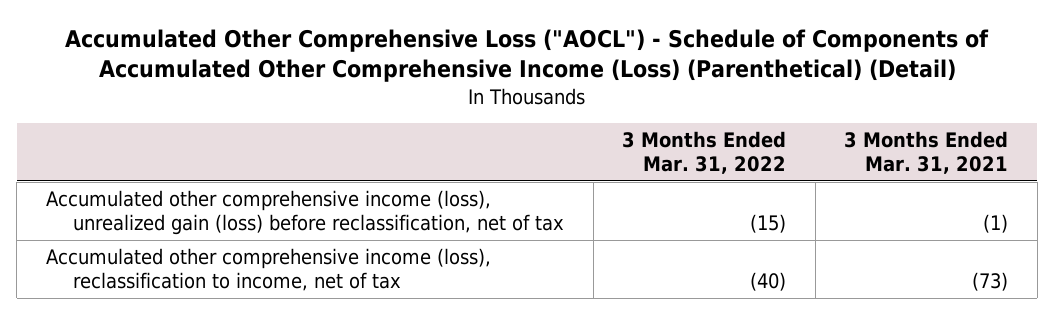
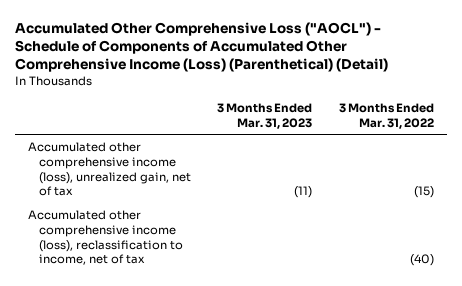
- | 3 Months Ended Mar. 31, 2022 | 3 Months Ended Mar. 31, 2021
+ | 3 Months Ended Mar. 31, 2023 | 3 Months Ended Mar. 31, 2022
- Accumulated other comprehensive income (loss), unrealized gain (loss) before reclassification, net of tax | (15) | (1)
+ Accumulated other comprehensive income (loss), unrealized gain, net of tax | (11) | (15)

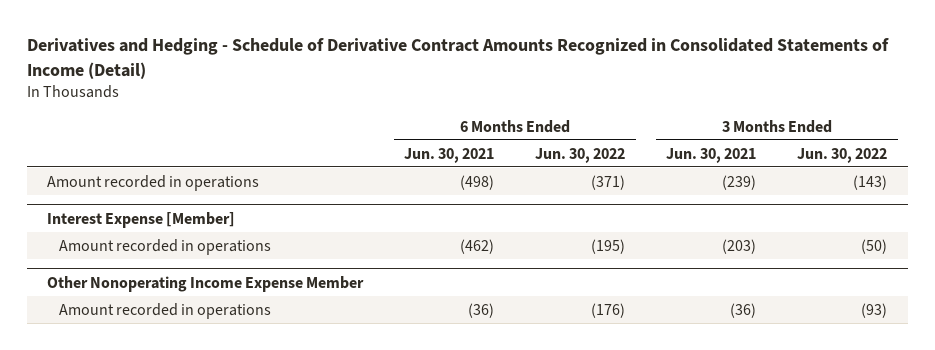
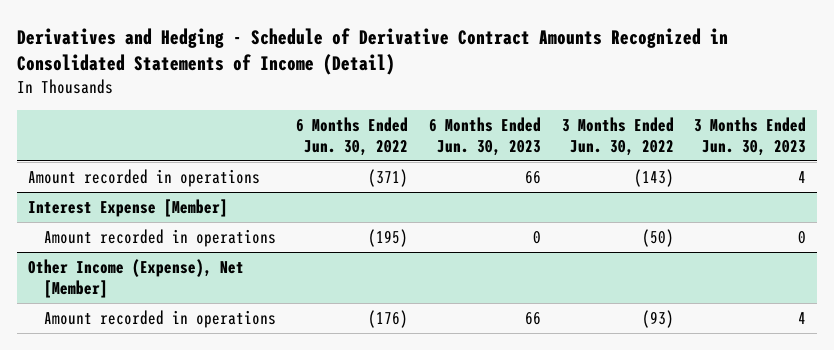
- | 6 Months Ended Jun. 30, 2021 | 6 Months Ended Jun. 30, 2022 | 3 Months Ended Jun. 30, 2021 | 3 Months Ended Jun. 30, 2022
+ | 6 Months Ended Jun. 30, 2022 | 6 Months Ended Jun. 30, 2023 | 3 Months Ended Jun. 30, 2022 | 3 Months Ended Jun. 30, 2023
- Other Nonoperating Income Expense Member
+ Other Income (Expense), Net [Member]

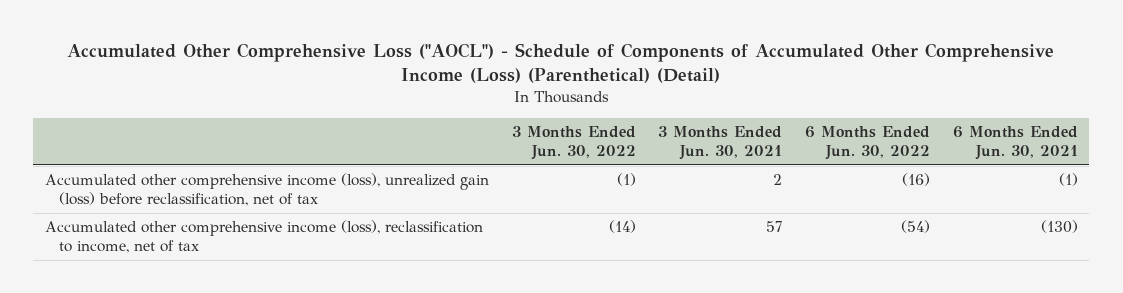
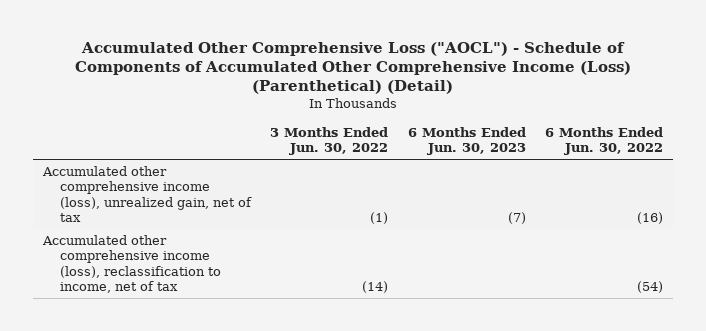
- | 3 Months Ended Jun. 30, 2022 | 3 Months Ended Jun. 30, 2021 | 6 Months Ended Jun. 30, 2022 | 6 Months Ended Jun. 30, 2021
+ | 3 Months Ended Jun. 30, 2022 | 6 Months Ended Jun. 30, 2023 | 6 Months Ended Jun. 30, 2022
- Accumulated other comprehensive income (loss), unrealized gain (loss) before reclassification, net of tax | (1) | 2 | (16) | (1)
+ Accumulated other comprehensive income (loss), unrealized gain, net of tax | (1) | (7) | (16)

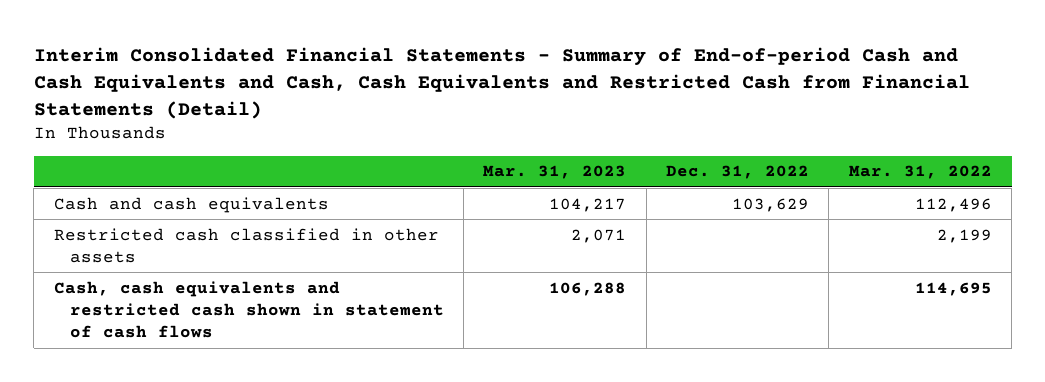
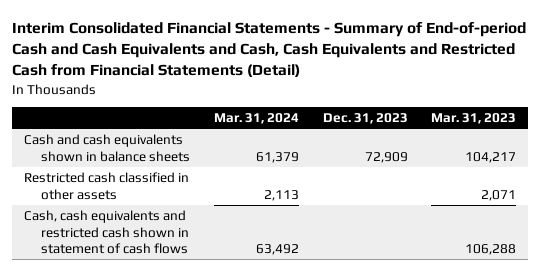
- | Mar. 31, 2023 | Dec. 31, 2022 | Mar. 31, 2022
+ | Mar. 31, 2024 | Dec. 31, 2023 | Mar. 31, 2023
- Cash and cash equivalents | 104,217 | 103,629 | 112,496
+ Cash and cash equivalents shown in balance sheets | 61,379 | 72,909 | 104,217

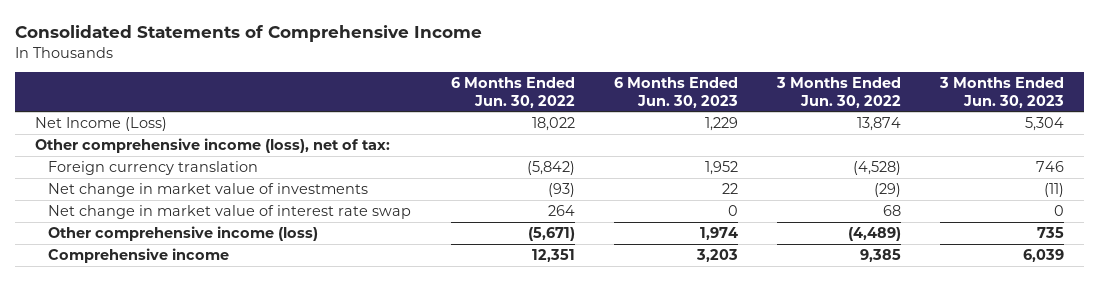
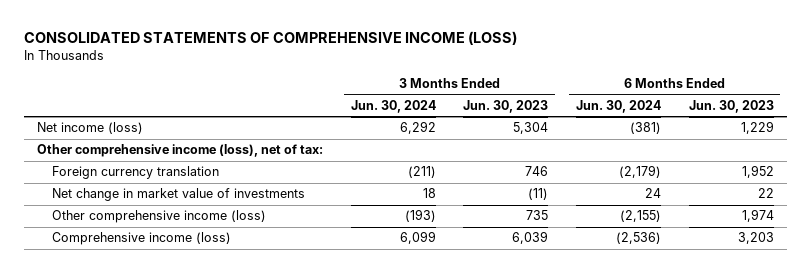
- Consolidated Statements of Comprehensive Income
+ CONSOLIDATED STATEMENTS OF COMPREHENSIVE INCOME (LOSS)
- | 6 Months Ended Jun. 30, 2022 | 6 Months Ended Jun. 30, 2023 | 3 Months Ended Jun. 30, 2022 | 3 Months Ended Jun. 30, 2023
+ | 3 Months Ended Jun. 30, 2024 | 3 Months Ended Jun. 30, 2023 | 6 Months Ended Jun. 30, 2024 | 6 Months Ended Jun. 30, 2023
- Net Income (Loss) | 18,022 | 1,229 | 13,874 | 5,304
+ Net income (loss) | 6,292 | 5,304 | (381) | 1,229
- Net change in market value of interest rate swap | 264 | 0 | 68 | 0
- Comprehensive income | 12,351 | 3,203 | 9,385 | 6,039
+ Comprehensive income (loss) | 6,099 | 6,039 | (2,536) | 3,203

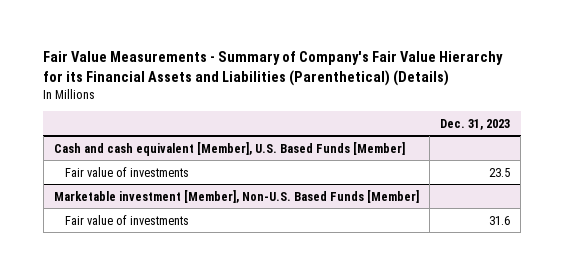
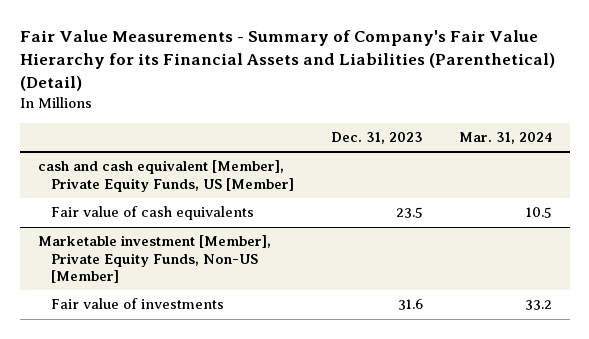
- Fair Value Measurements - Summary of Company's Fair Value Hierarchy for its Financial Assets and Liabilities (Parenthetical) (Details)
+ Fair Value Measurements - Summary of Company's Fair Value Hierarchy for its Financial Assets and Liabilities (Parenthetical) (Detail)
- | Dec. 31, 2023
+ | Dec. 31, 2023 | Mar. 31, 2024
- Cash and cash equivalent [Member], U.S. Based Funds [Member]
- Fair value of investments | 23.5
- Marketable investment [Member], Non-U.S. Based Funds [Member]
+ cash and cash equivalent [Member], Private Equity Funds, US [Member]
+ Fair value of cash equivalents | 23.5 | 10.5
+ Marketable investment [Member], Private Equity Funds, Non-US [Member]

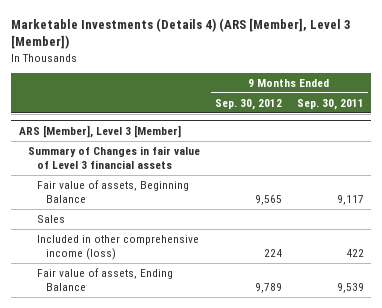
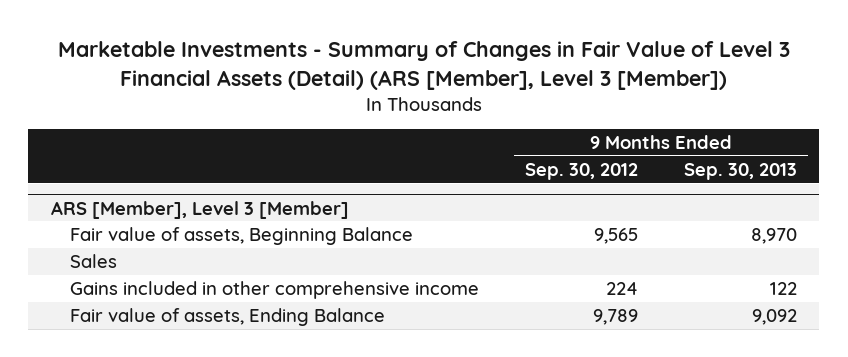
- Marketable Investments (Details 4) (ARS [Member], Level 3 [Member])
+ Marketable Investments - Summary of Changes in Fair Value of Level 3 Financial Assets (Detail) (ARS [Member], Level 3 [Member])
- | 9 Months Ended Sep. 30, 2012 | 9 Months Ended Sep. 30, 2011
+ | 9 Months Ended Sep. 30, 2012 | 9 Months Ended Sep. 30, 2013
@ ARS [Member], Level 3 [Member]
- Summary of Changes in fair value of Level 3 financial assets
- Included in other comprehensive income (loss) | 224 | 422
+ Gains included in other comprehensive income | 224 | 122

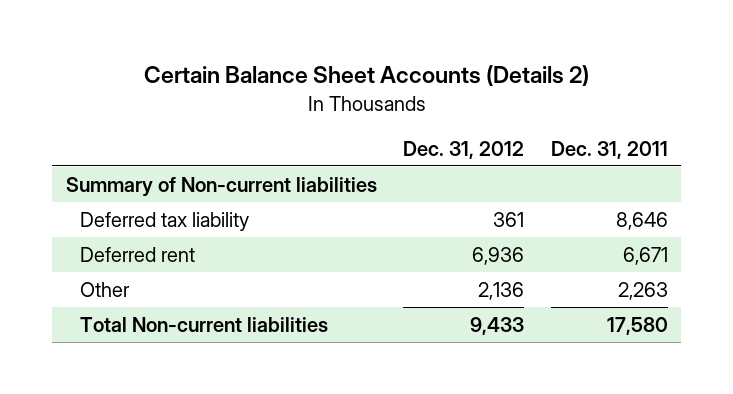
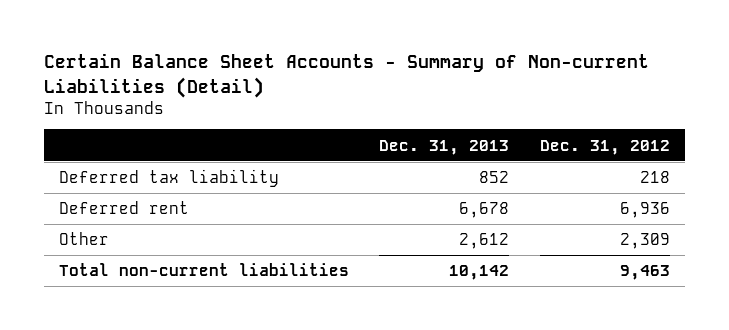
- Certain Balance Sheet Accounts (Details 2)
+ Certain Balance Sheet Accounts - Summary of Non-current Liabilities (Detail)
- | Dec. 31, 2012 | Dec. 31, 2011
+ | Dec. 31, 2013 | Dec. 31, 2012
- Summary of Non-current liabilities
- Deferred tax liability | 361 | 8,646
+ Deferred tax liability | 852 | 218
- Other | 2,136 | 2,263
- Total Non-current liabilities | 9,433 | 17,580
+ Other | 2,612 | 2,309
+ Total non-current liabilities | 10,142 | 9,463

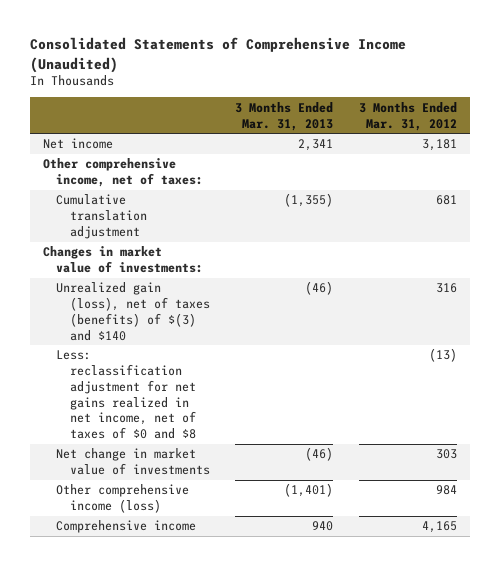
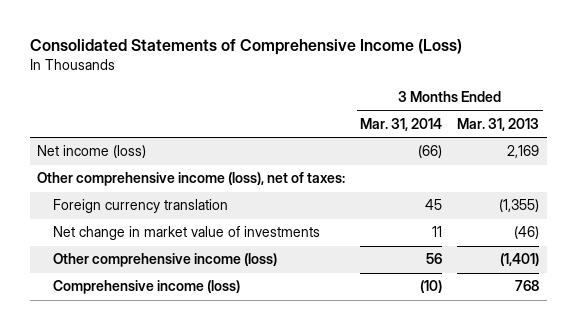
- Consolidated Statements of Comprehensive Income (Unaudited)
+ Consolidated Statements of Comprehensive Income (Loss)
- | 3 Months Ended Mar. 31, 2013 | 3 Months Ended Mar. 31, 2012
+ | 3 Months Ended Mar. 31, 2014 | 3 Months Ended Mar. 31, 2013
- Net income | 2,341 | 3,181
- Other comprehensive income, net of taxes:
- Cumulative translation adjustment | (1,355) | 681
- Changes in market value of investments:
- Unrealized gain (loss), net of taxes (benefits) of $(3) and $140 | (46) | 316
- Less: reclassification adjustment for net gains realized in net income, net of taxes of $0 and $8 | | (13)
+ Net income (loss) | (66) | 2,169
+ Other comprehensive income (loss), net of taxes:
+ Foreign currency translation | 45 | (1,355)
- Comprehensive income | 940 | 4,165
+ Comprehensive income (loss) | (10) | 768

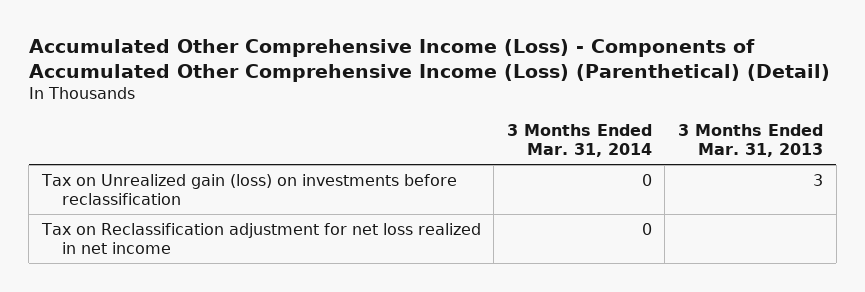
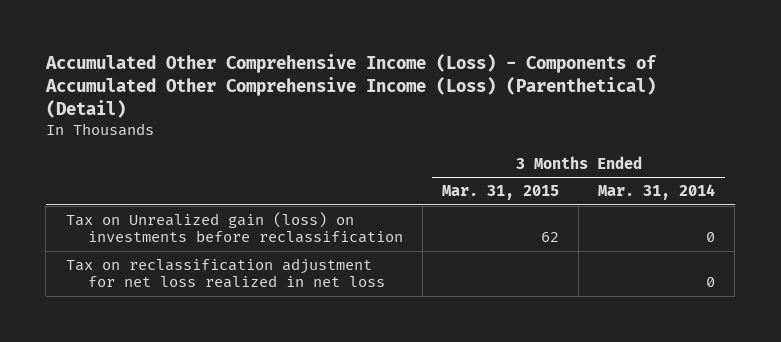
- | 3 Months Ended Mar. 31, 2014 | 3 Months Ended Mar. 31, 2013
+ | 3 Months Ended Mar. 31, 2015 | 3 Months Ended Mar. 31, 2014
- Tax on Reclassification adjustment for net loss realized in net income | 0 |
+ Tax on reclassification adjustment for net loss realized in net loss | | 0

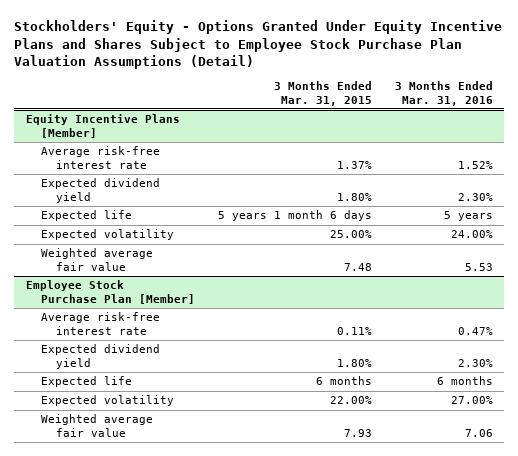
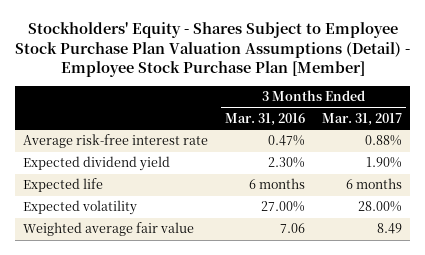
- Stockholders' Equity - Options Granted Under Equity Incentive Plans and Shares Subject to Employee Stock Purchase Plan Valuation Assumptions (Detail)
+ Stockholders' Equity - Shares Subject to Employee Stock Purchase Plan Valuation Assumptions (Detail) - Employee Stock Purchase Plan [Member]
- | 3 Months Ended Mar. 31, 2015 | 3 Months Ended Mar. 31, 2016
+ | 3 Months Ended Mar. 31, 2016 | 3 Months Ended Mar. 31, 2017
- Equity Incentive Plans [Member]
- Average risk-free interest rate | 1.37% | 1.52%
- Expected dividend yield | 1.80% | 2.30%
- Expected life | 5 years 1 month 6 days | 5 years
- Expected volatility | 25.00% | 24.00%
- Weighted average fair value | 7.48 | 5.53
- Employee Stock Purchase Plan [Member]

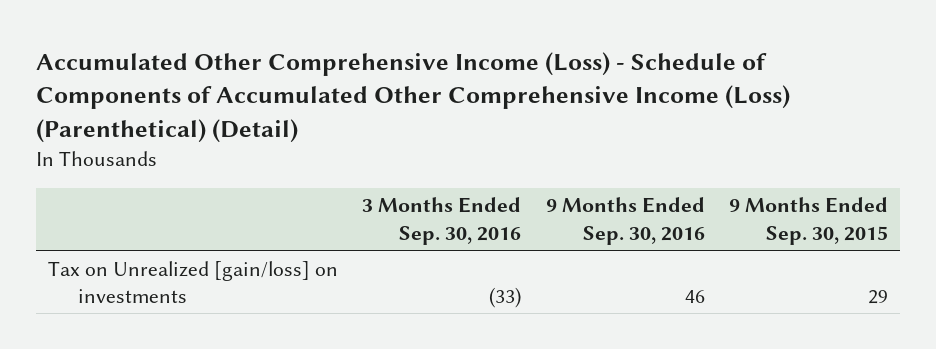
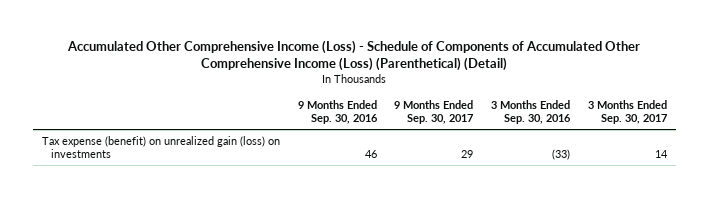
- | 3 Months Ended Sep. 30, 2016 | 9 Months Ended Sep. 30, 2016 | 9 Months Ended Sep. 30, 2015
+ | 9 Months Ended Sep. 30, 2016 | 9 Months Ended Sep. 30, 2017 | 3 Months Ended Sep. 30, 2016 | 3 Months Ended Sep. 30, 2017
- Tax on Unrealized [gain/loss] on investments | (33) | 46 | 29
+ Tax expense (benefit) on unrealized gain (loss) on investments | 46 | 29 | (33) | 14

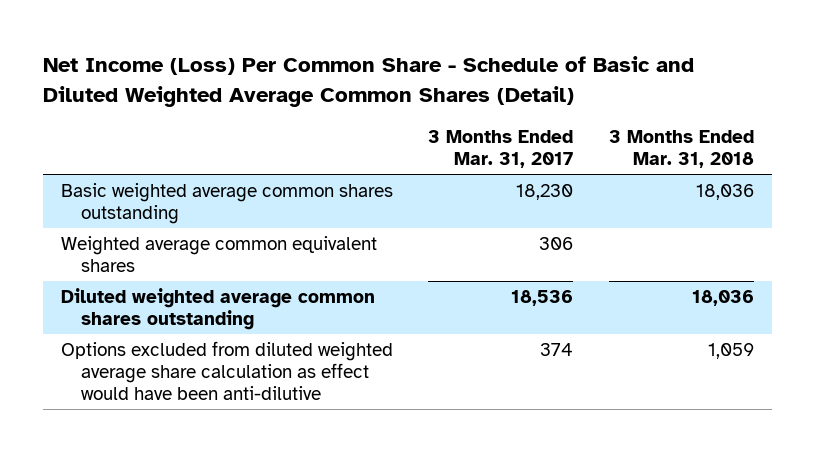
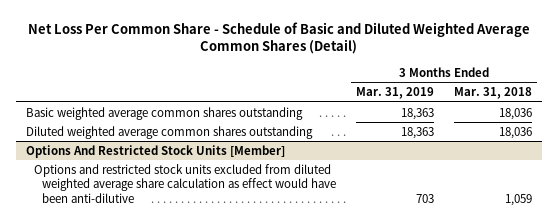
- Net Income (Loss) Per Common Share - Schedule of Basic and Diluted Weighted Average Common Shares (Detail)
+ Net Loss Per Common Share - Schedule of Basic and Diluted Weighted Average Common Shares (Detail)
- | 3 Months Ended Mar. 31, 2017 | 3 Months Ended Mar. 31, 2018
+ | 3 Months Ended Mar. 31, 2019 | 3 Months Ended Mar. 31, 2018
- Weighted average common equivalent shares | 306 |
- Options excluded from diluted weighted average share calculation as effect would have been anti-dilutive | 374 | 1,059
+ Options And Restricted Stock Units [Member]
+ Options and restricted stock units excluded from diluted weighted average share calculation as effect would have been anti-dilutive | 703 | 1,059

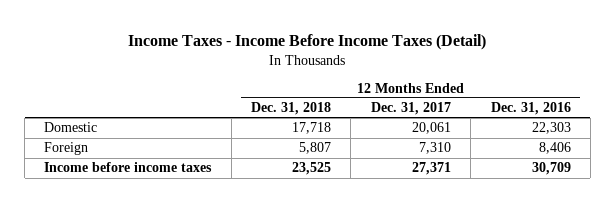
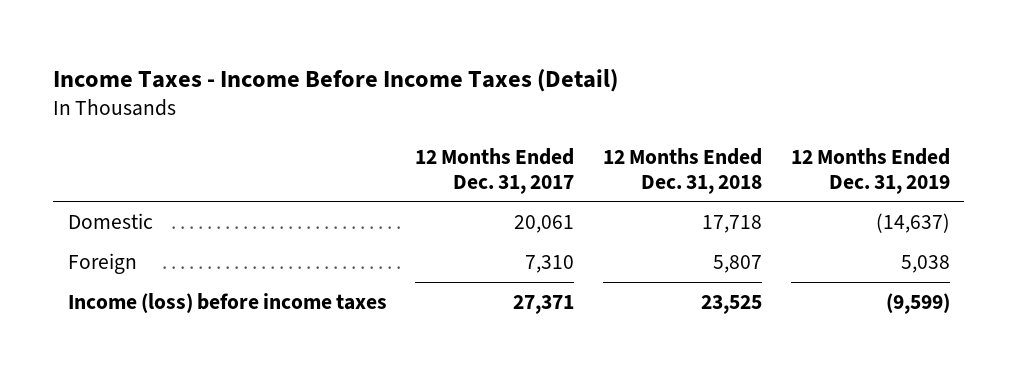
- | 12 Months Ended Dec. 31, 2018 | 12 Months Ended Dec. 31, 2017 | 12 Months Ended Dec. 31, 2016
+ | 12 Months Ended Dec. 31, 2017 | 12 Months Ended Dec. 31, 2018 | 12 Months Ended Dec. 31, 2019
- Income before income taxes | 23,525 | 27,371 | 30,709
+ Income (loss) before income taxes | 27,371 | 23,525 | (9,599)

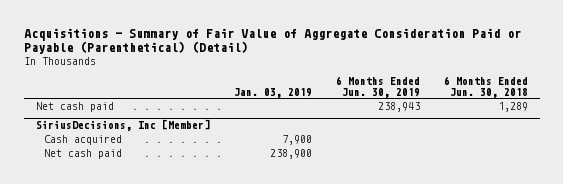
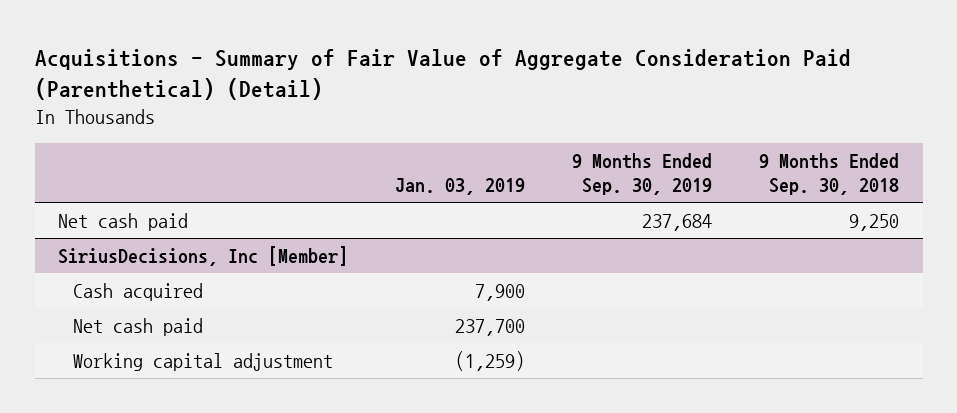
- Acquisitions - Summary of Fair Value of Aggregate Consideration Paid or Payable (Parenthetical) (Detail)
+ Acquisitions - Summary of Fair Value of Aggregate Consideration Paid (Parenthetical) (Detail)
- | Jan. 03, 2019 | 6 Months Ended Jun. 30, 2019 | 6 Months Ended Jun. 30, 2018
+ | Jan. 03, 2019 | 9 Months Ended Sep. 30, 2019 | 9 Months Ended Sep. 30, 2018
@ SiriusDecisions, Inc [Member]
- Net cash paid | 238,900 | |
+ Net cash paid | 237,700 | |
+ Working capital adjustment | (1,259) | |

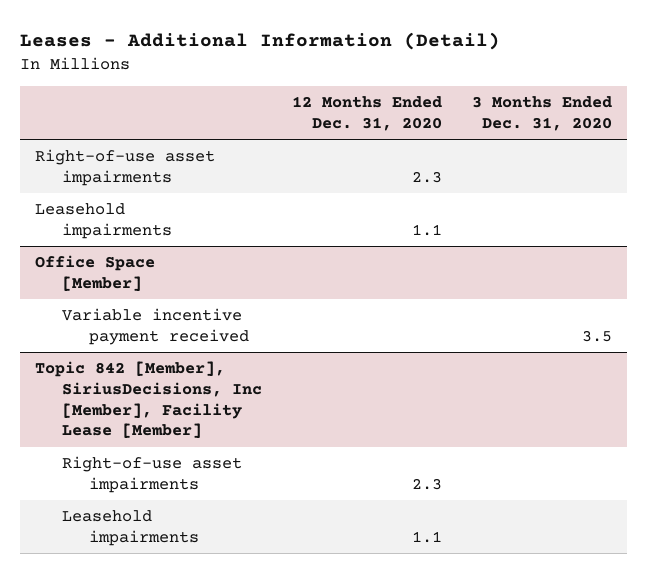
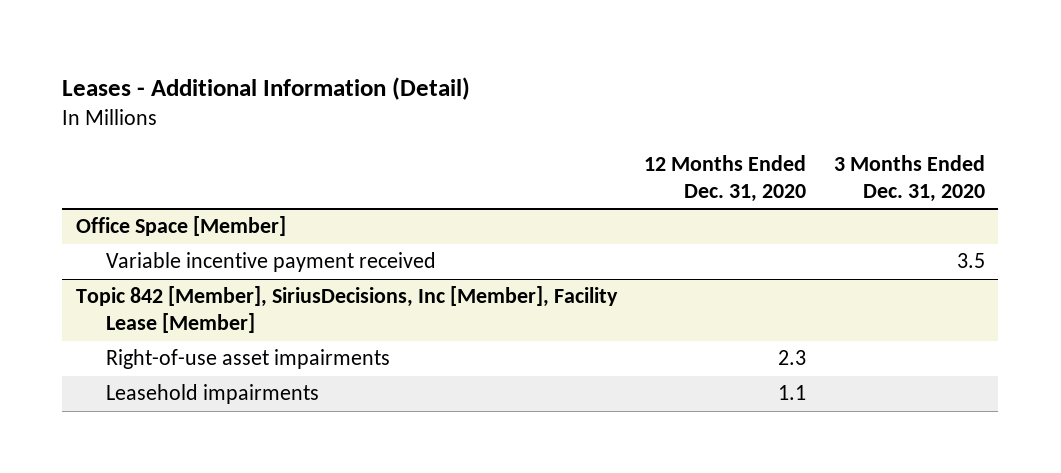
- Right-of-use asset impairments | 2.3 |
- Leasehold impairments | 1.1 |

